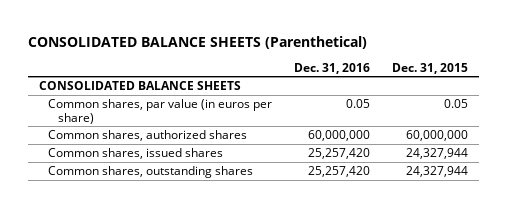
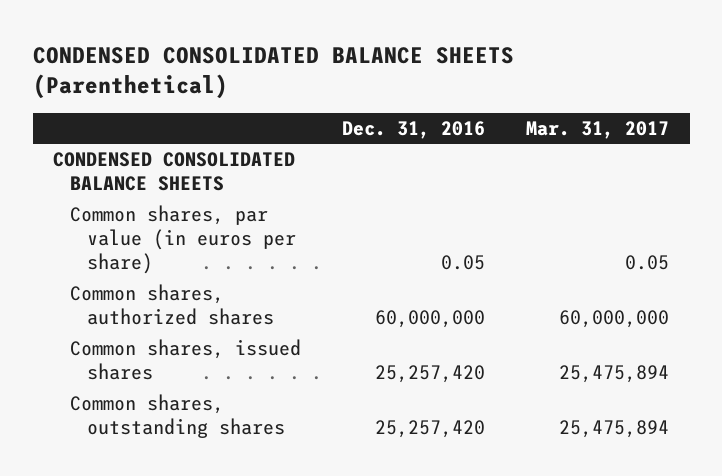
- CONSOLIDATED BALANCE SHEETS (Parenthetical)
+ CONDENSED CONSOLIDATED BALANCE SHEETS (Parenthetical)
- | Dec. 31, 2016 | Dec. 31, 2015
+ | Dec. 31, 2016 | Mar. 31, 2017
- CONSOLIDATED BALANCE SHEETS
+ CONDENSED CONSOLIDATED BALANCE SHEETS

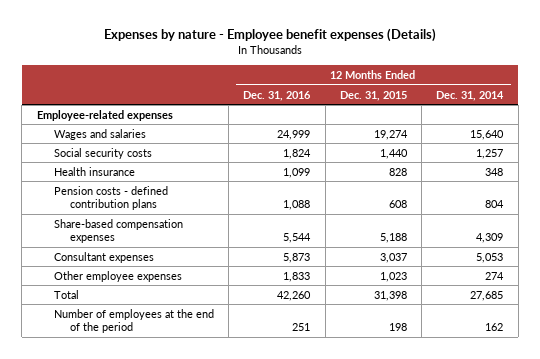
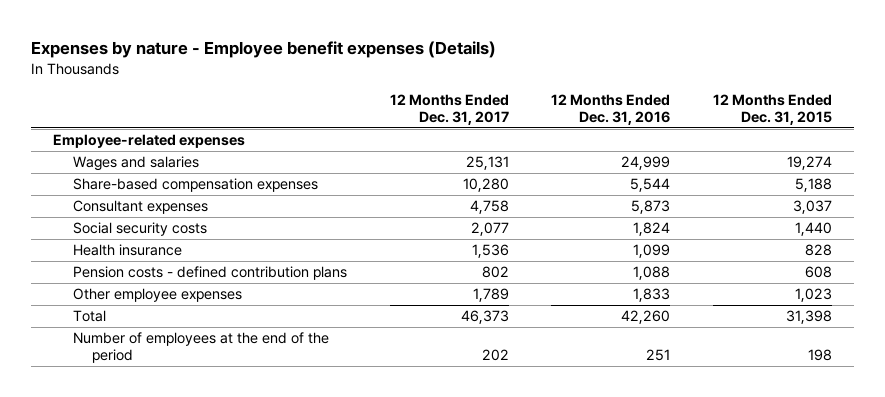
- | 12 Months Ended Dec. 31, 2016 | 12 Months Ended Dec. 31, 2015 | 12 Months Ended Dec. 31, 2014
+ | 12 Months Ended Dec. 31, 2017 | 12 Months Ended Dec. 31, 2016 | 12 Months Ended Dec. 31, 2015
moved up: Share-based compensation expenses | 10,280 | 5,544 | 5,188
moved up: Consultant expenses | 4,758 | 5,873 | 3,037

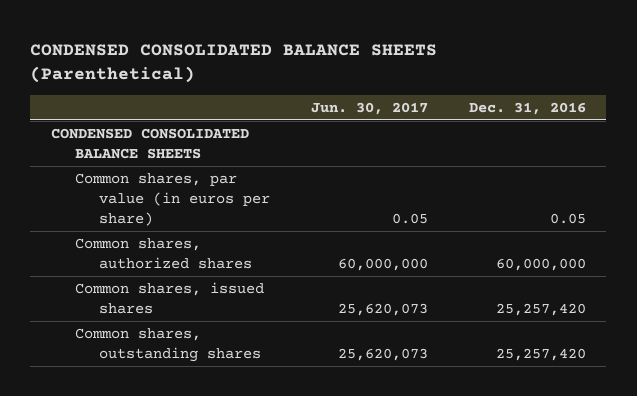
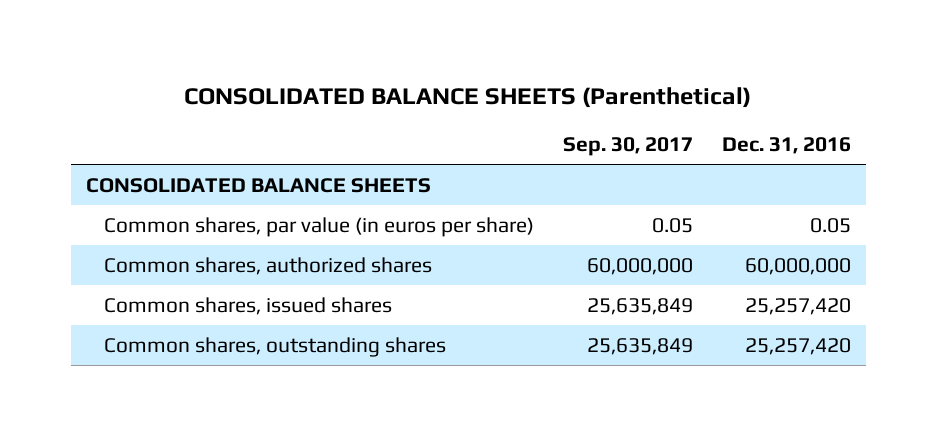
- CONDENSED CONSOLIDATED BALANCE SHEETS (Parenthetical)
+ CONSOLIDATED BALANCE SHEETS (Parenthetical)
- | Jun. 30, 2017 | Dec. 31, 2016
+ | Sep. 30, 2017 | Dec. 31, 2016
- CONDENSED CONSOLIDATED BALANCE SHEETS
+ CONSOLIDATED BALANCE SHEETS

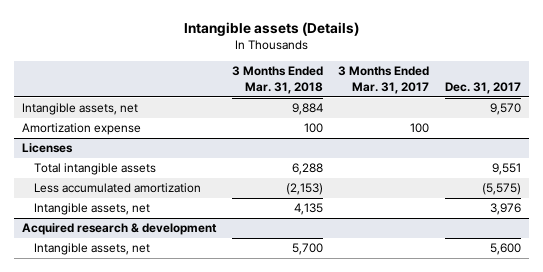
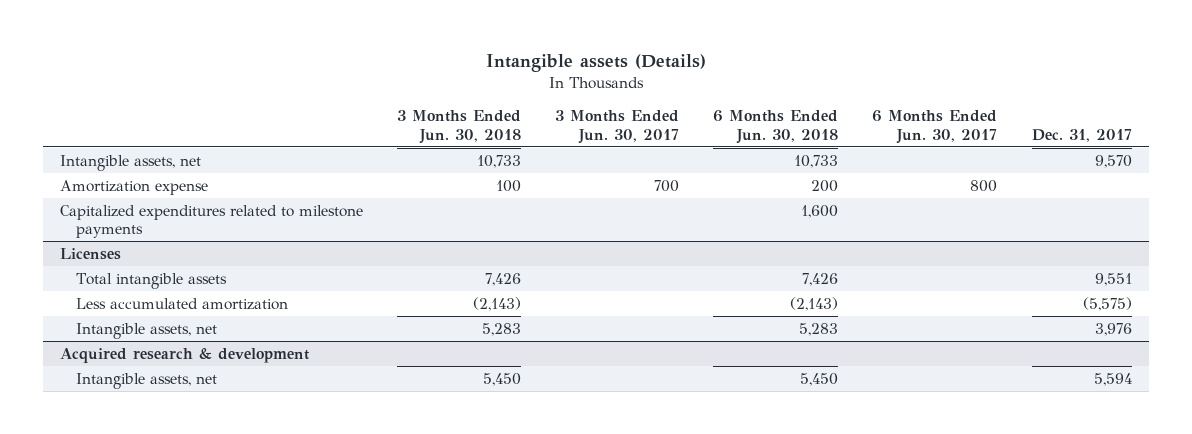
- | 3 Months Ended Mar. 31, 2018 | 3 Months Ended Mar. 31, 2017 | Dec. 31, 2017
+ | 3 Months Ended Jun. 30, 2018 | 3 Months Ended Jun. 30, 2017 | 6 Months Ended Jun. 30, 2018 | 6 Months Ended Jun. 30, 2017 | Dec. 31, 2017
+ Capitalized expenditures related to milestone payments | | | 1,600 | |
@ Acquired research & development
- Intangible assets, net | 5,700 | | 5,600
+ Intangible assets, net | 5,450 | | 5,450 | | 5,594

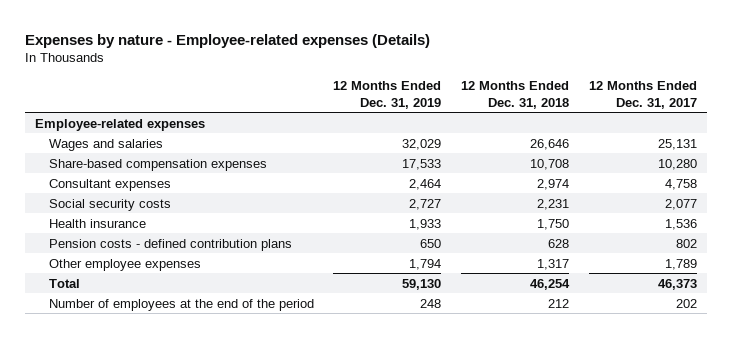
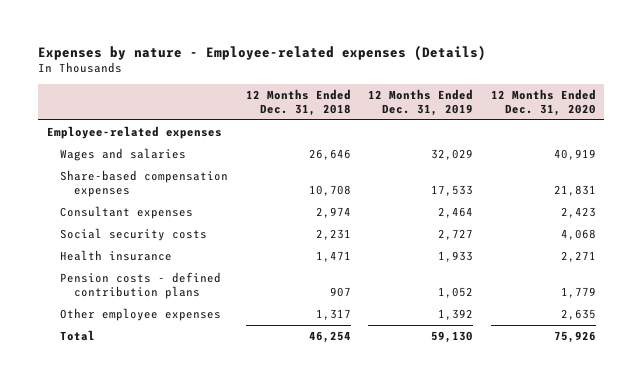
- | 12 Months Ended Dec. 31, 2019 | 12 Months Ended Dec. 31, 2018 | 12 Months Ended Dec. 31, 2017
+ | 12 Months Ended Dec. 31, 2018 | 12 Months Ended Dec. 31, 2019 | 12 Months Ended Dec. 31, 2020
- Health insurance | 1,933 | 1,750 | 1,536
- Pension costs - defined contribution plans | 650 | 628 | 802
- Other employee expenses | 1,794 | 1,317 | 1,789
+ Health insurance | 1,471 | 1,933 | 2,271
+ Pension costs - defined contribution plans | 907 | 1,052 | 1,779
+ Other employee expenses | 1,317 | 1,392 | 2,635
- Number of employees at the end of the period | 248 | 212 | 202

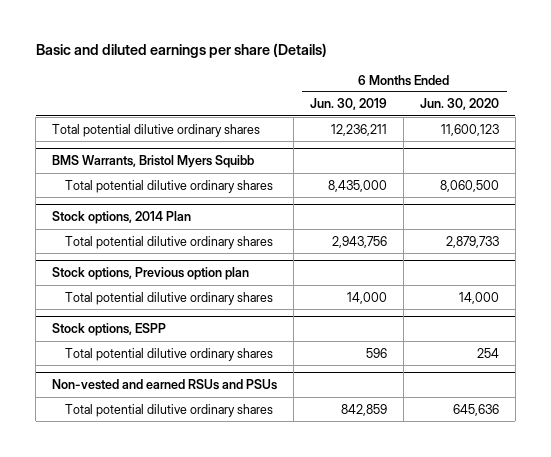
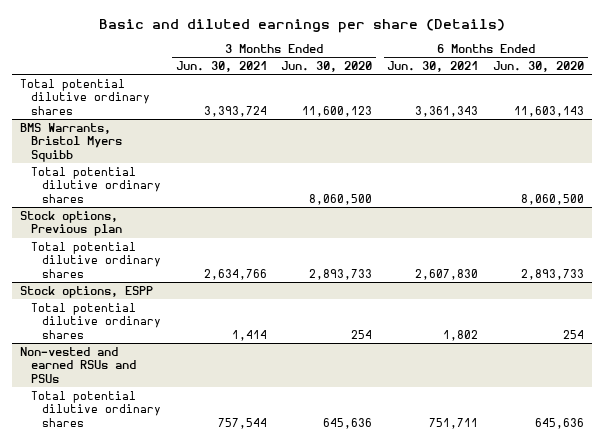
- | 6 Months Ended Jun. 30, 2019 | 6 Months Ended Jun. 30, 2020
+ | 3 Months Ended Jun. 30, 2021 | 3 Months Ended Jun. 30, 2020 | 6 Months Ended Jun. 30, 2021 | 6 Months Ended Jun. 30, 2020
- Total potential dilutive ordinary shares | 12,236,211 | 11,600,123
+ Total potential dilutive ordinary shares | 3,393,724 | 11,600,123 | 3,361,343 | 11,603,143
- Stock options, 2014 Plan
- Total potential dilutive ordinary shares | 2,943,756 | 2,879,733
- Stock options, Previous option plan
- Total potential dilutive ordinary shares | 14,000 | 14,000
+ Stock options, Previous plan
+ Total potential dilutive ordinary shares | 2,634,766 | 2,893,733 | 2,607,830 | 2,893,733

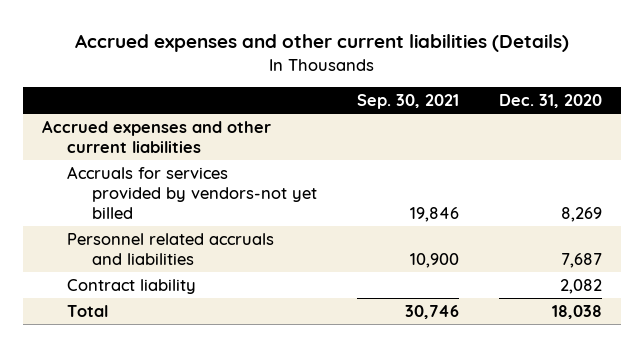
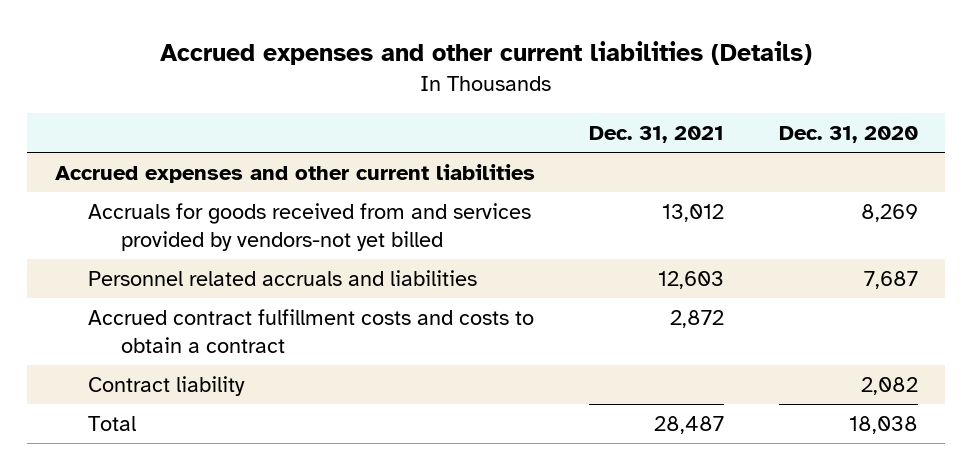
- | Sep. 30, 2021 | Dec. 31, 2020
+ | Dec. 31, 2021 | Dec. 31, 2020
- Accruals for services provided by vendors-not yet billed | 19,846 | 8,269
+ Accruals for goods received from and services provided by vendors-not yet billed | 13,012 | 8,269
+ Accrued contract fulfillment costs and costs to obtain a contract | 2,872 |

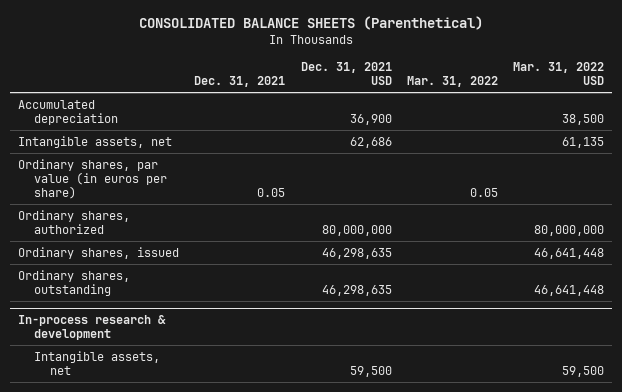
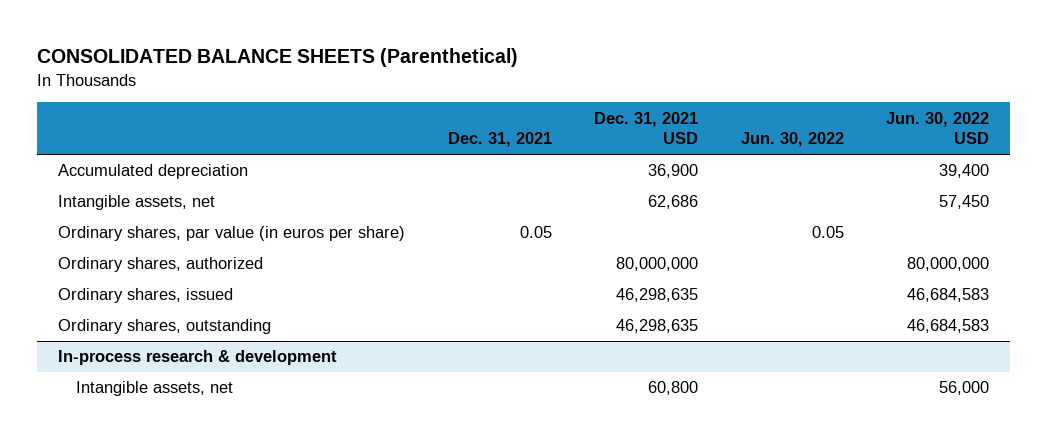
- | Dec. 31, 2021 | Dec. 31, 2021 USD | Mar. 31, 2022 | Mar. 31, 2022 USD
+ | Dec. 31, 2021 | Dec. 31, 2021 USD | Jun. 30, 2022 | Jun. 30, 2022 USD
@ In-process research & development
- Intangible assets, net | | 59,500 | | 59,500
+ Intangible assets, net | | 60,800 | | 56,000

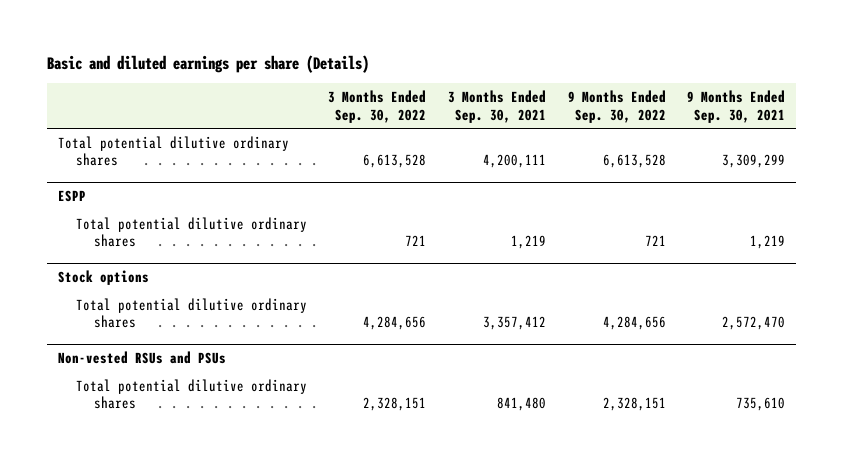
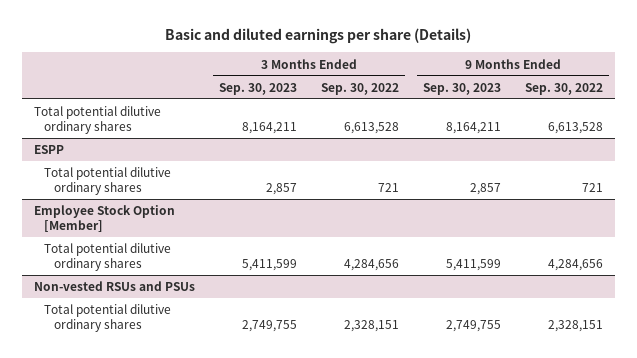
- | 3 Months Ended Sep. 30, 2022 | 3 Months Ended Sep. 30, 2021 | 9 Months Ended Sep. 30, 2022 | 9 Months Ended Sep. 30, 2021
+ | 3 Months Ended Sep. 30, 2023 | 3 Months Ended Sep. 30, 2022 | 9 Months Ended Sep. 30, 2023 | 9 Months Ended Sep. 30, 2022
- Stock options
+ Employee Stock Option [Member]

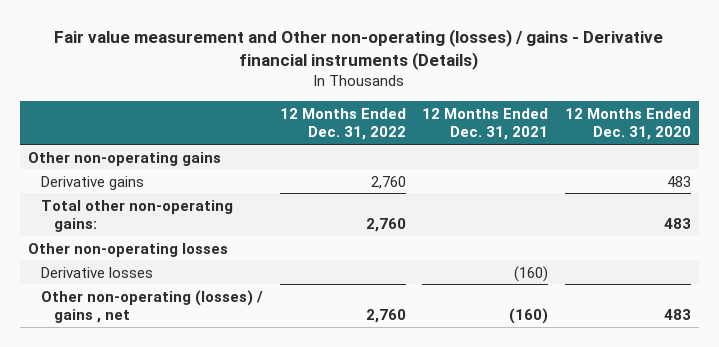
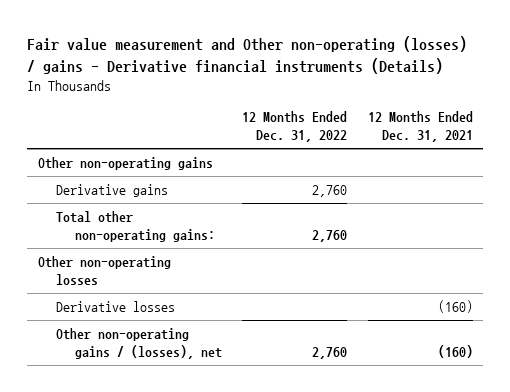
- | 12 Months Ended Dec. 31, 2022 | 12 Months Ended Dec. 31, 2021 | 12 Months Ended Dec. 31, 2020
+ | 12 Months Ended Dec. 31, 2022 | 12 Months Ended Dec. 31, 2021
- Other non-operating (losses) / gains , net | 2,760 | (160) | 483
+ Other non-operating gains / (losses), net | 2,760 | (160)

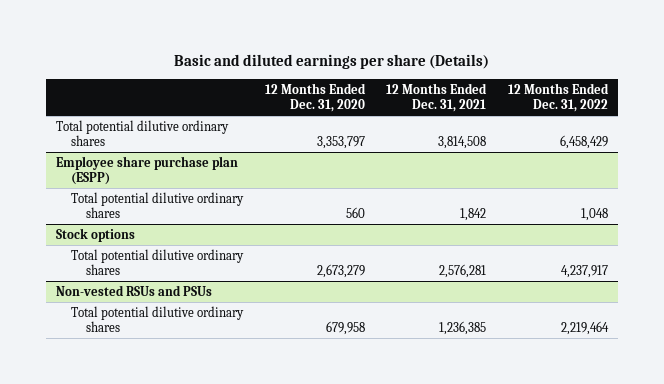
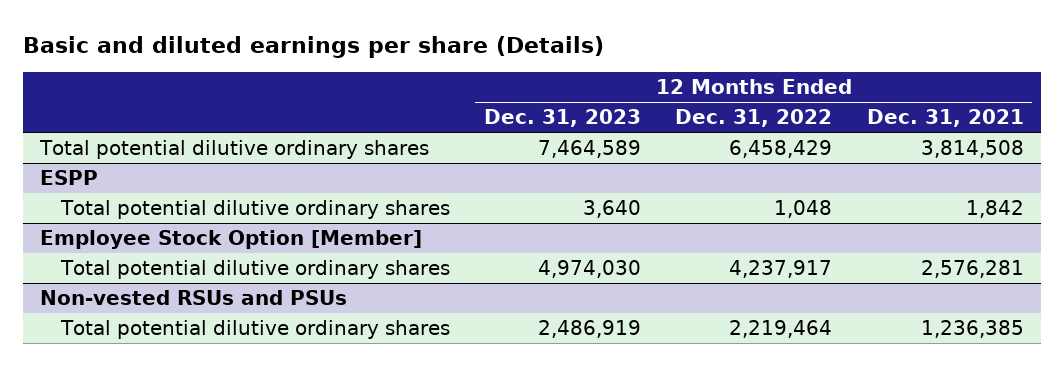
- | 12 Months Ended Dec. 31, 2020 | 12 Months Ended Dec. 31, 2021 | 12 Months Ended Dec. 31, 2022
+ | 12 Months Ended Dec. 31, 2023 | 12 Months Ended Dec. 31, 2022 | 12 Months Ended Dec. 31, 2021
- Employee share purchase plan (ESPP)
+ ESPP
- Stock options
+ Employee Stock Option [Member]

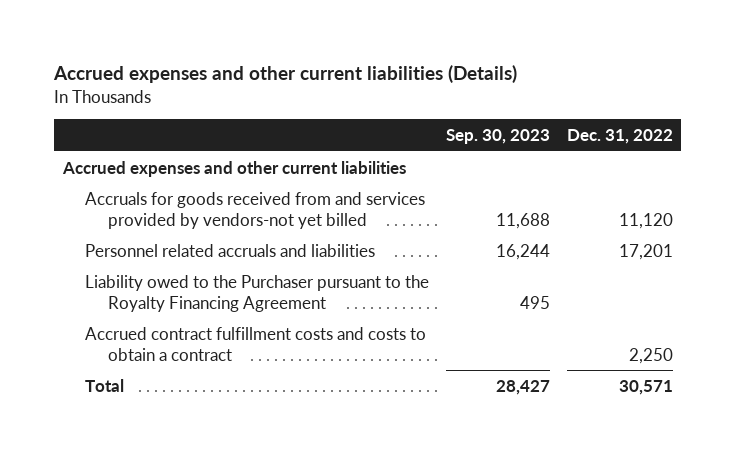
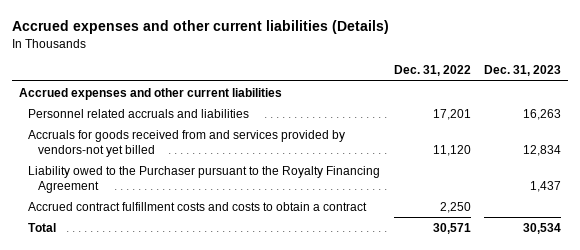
- | Sep. 30, 2023 | Dec. 31, 2022
+ | Dec. 31, 2022 | Dec. 31, 2023
moved down: Accruals for goods received from and services provided by vendors-not yet billed | 11,120 | 12,834

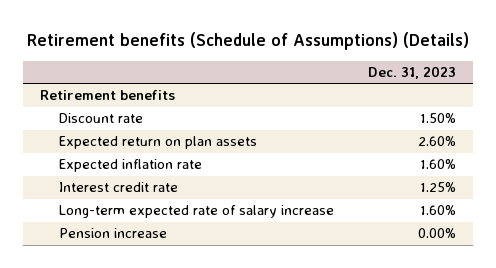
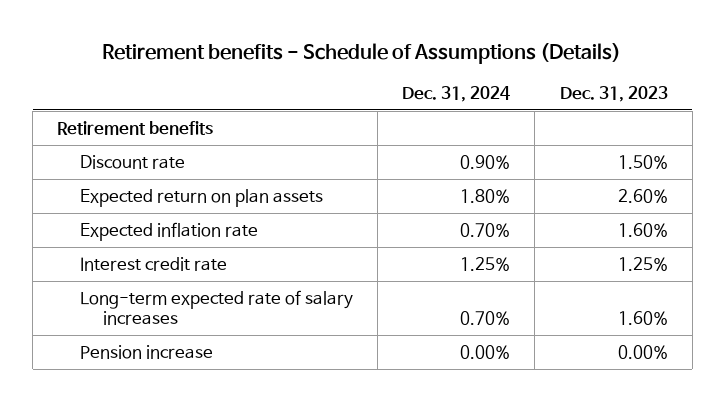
- Retirement benefits (Schedule of Assumptions) (Details)
+ Retirement benefits - Schedule of Assumptions (Details)
- | Dec. 31, 2023
+ | Dec. 31, 2024 | Dec. 31, 2023
- Long-term expected rate of salary increase | 1.60%
+ Long-term expected rate of salary increases | 0.70% | 1.60%

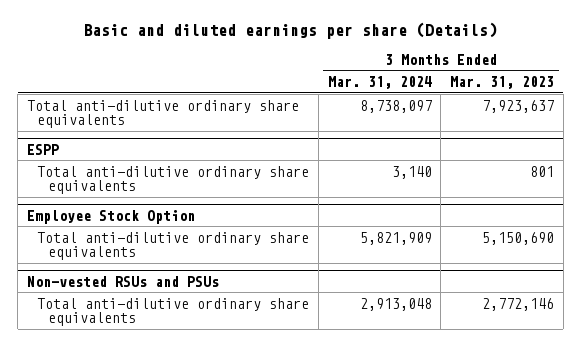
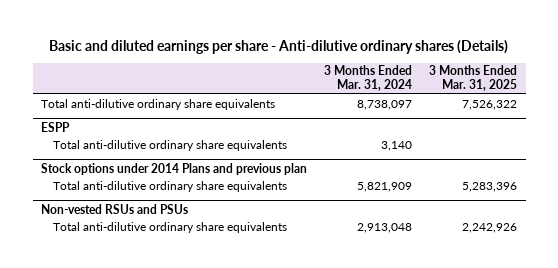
- Basic and diluted earnings per share (Details)
+ Basic and diluted earnings per share - Anti-dilutive ordinary shares (Details)
- | 3 Months Ended Mar. 31, 2024 | 3 Months Ended Mar. 31, 2023
+ | 3 Months Ended Mar. 31, 2024 | 3 Months Ended Mar. 31, 2025
- Employee Stock Option
+ Stock options under 2014 Plans and previous plan

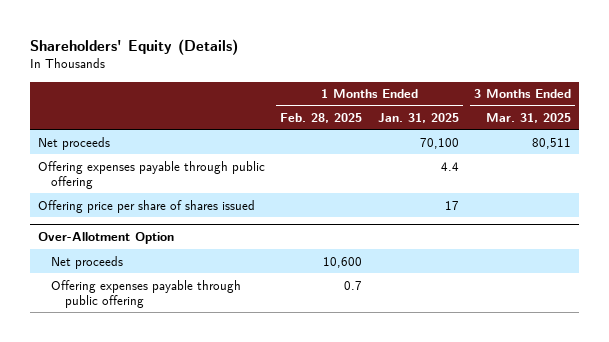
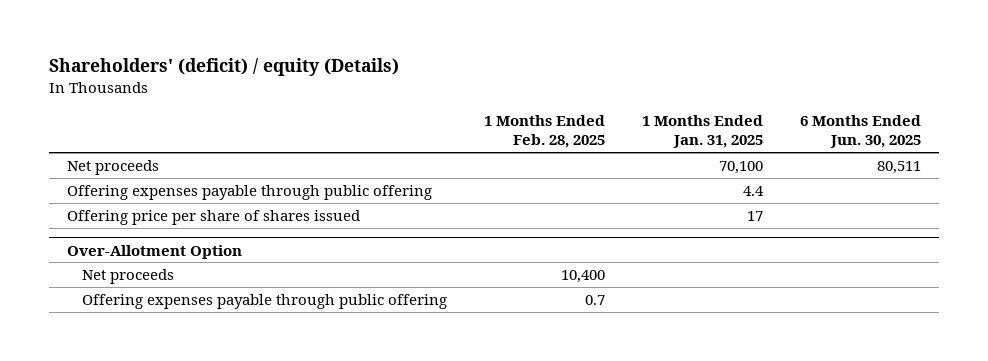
- Shareholders' Equity (Details)
+ Shareholders' (deficit) / equity (Details)
- | 1 Months Ended Feb. 28, 2025 | 1 Months Ended Jan. 31, 2025 | 3 Months Ended Mar. 31, 2025
+ | 1 Months Ended Feb. 28, 2025 | 1 Months Ended Jan. 31, 2025 | 6 Months Ended Jun. 30, 2025
@ Over-Allotment Option
- Net proceeds | 10,600 | |
+ Net proceeds | 10,400 | |

